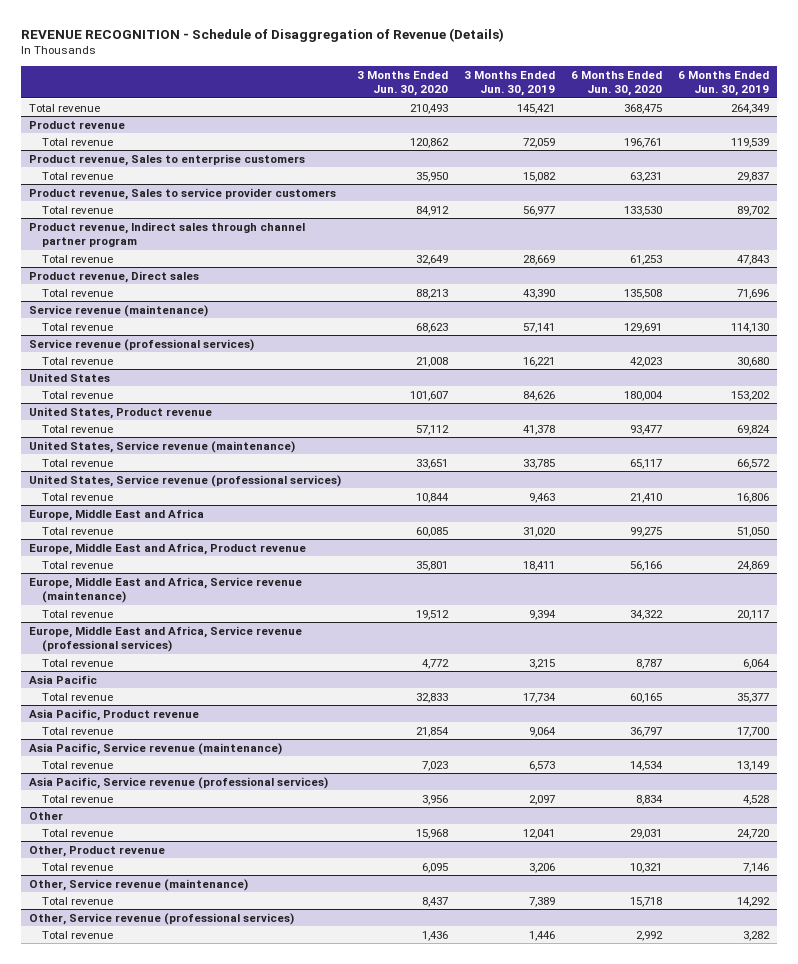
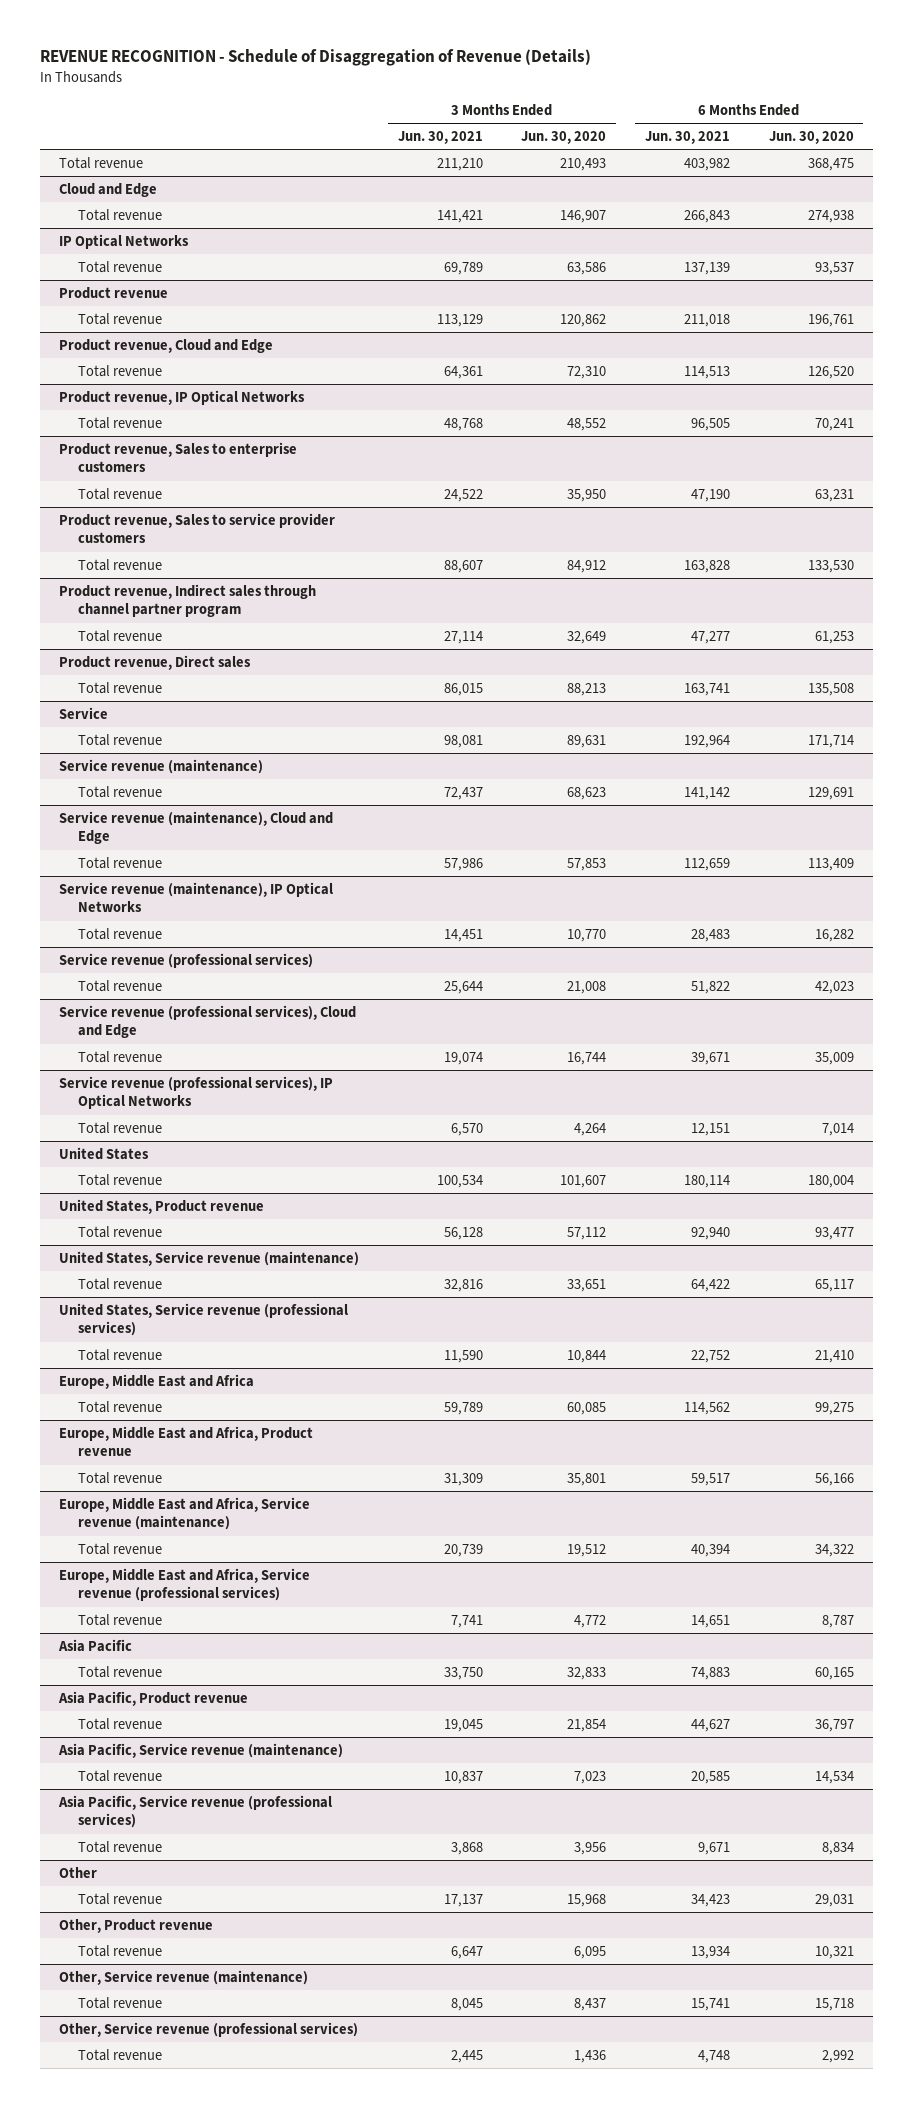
- | 3 Months Ended Jun. 30, 2020 | 3 Months Ended Jun. 30, 2019 | 6 Months Ended Jun. 30, 2020 | 6 Months Ended Jun. 30, 2019
+ | 3 Months Ended Jun. 30, 2021 | 3 Months Ended Jun. 30, 2020 | 6 Months Ended Jun. 30, 2021 | 6 Months Ended Jun. 30, 2020
+ Cloud and Edge
+ Total revenue | 141,421 | 146,907 | 266,843 | 274,938
+ IP Optical Networks
+ Total revenue | 69,789 | 63,586 | 137,139 | 93,537
+ Product revenue, Cloud and Edge
+ Total revenue | 64,361 | 72,310 | 114,513 | 126,520
+ Product revenue, IP Optical Networks
+ Total revenue | 48,768 | 48,552 | 96,505 | 70,241
+ Service
+ Total revenue | 98,081 | 89,631 | 192,964 | 171,714
+ Service revenue (maintenance), Cloud and Edge
+ Total revenue | 57,986 | 57,853 | 112,659 | 113,409
+ Service revenue (maintenance), IP Optical Networks
+ Total revenue | 14,451 | 10,770 | 28,483 | 16,282
+ Service revenue (professional services), Cloud and Edge
+ Total revenue | 19,074 | 16,744 | 39,671 | 35,009
+ Service revenue (professional services), IP Optical Networks
+ Total revenue | 6,570 | 4,264 | 12,151 | 7,014

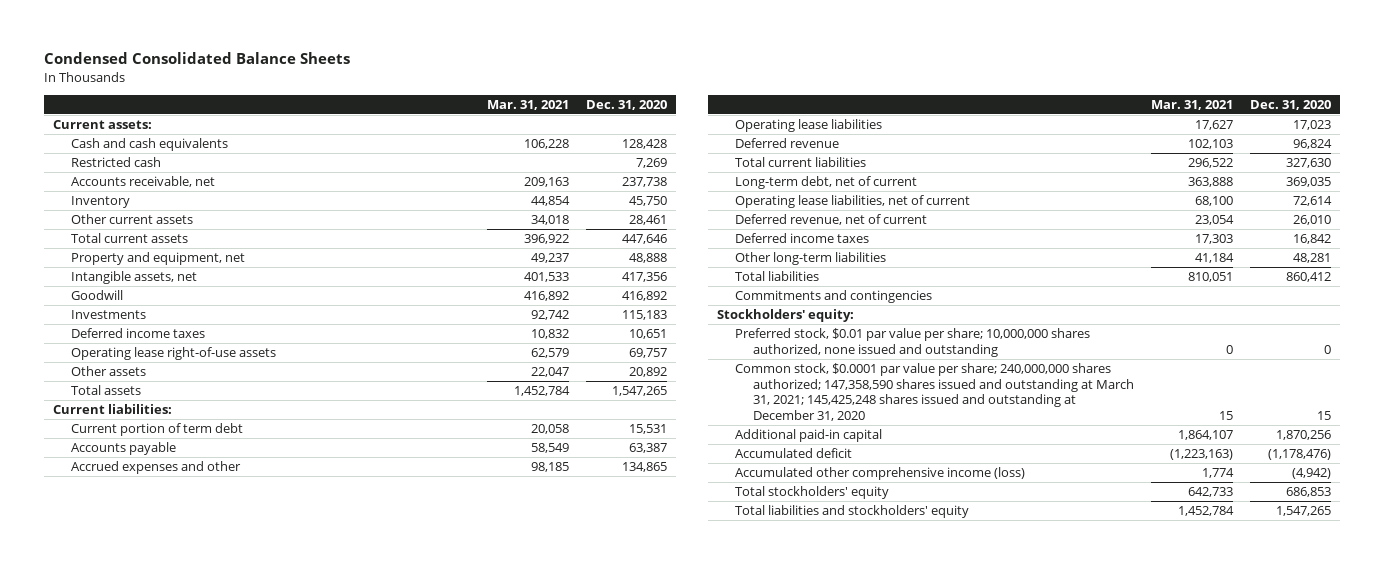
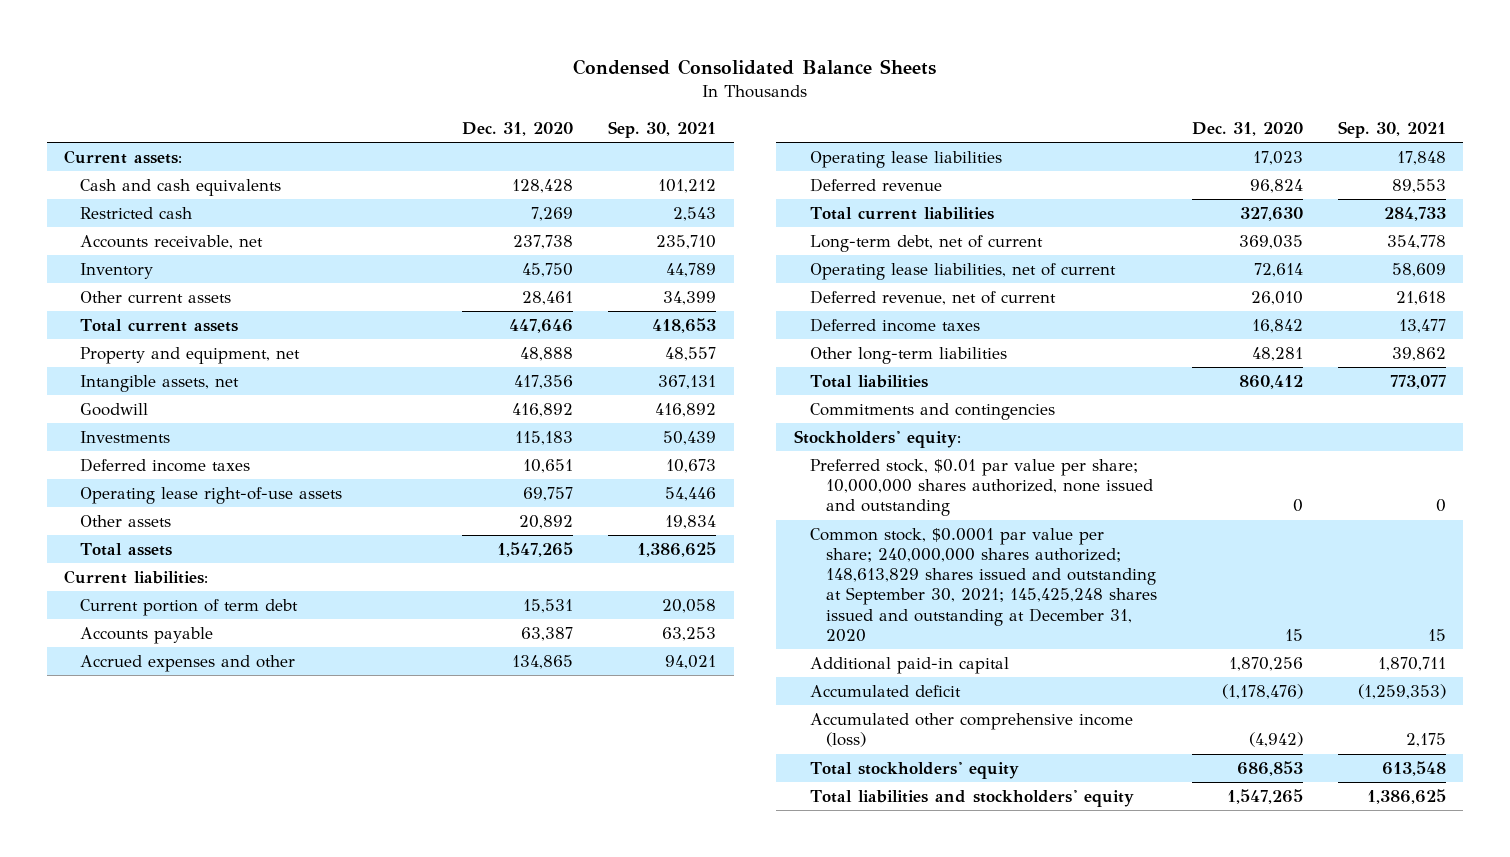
- | Mar. 31, 2021 | Dec. 31, 2020
+ | Dec. 31, 2020 | Sep. 30, 2021
- Common stock, $0.0001 par value per share; 240,000,000 shares authorized; 147,358,590 shares issued and outstanding at March 31, 2021; 145,425,248 shares issued and outstanding at December 31, 2020 | 15 | 15
+ Common stock, $0.0001 par value per share; 240,000,000 shares authorized; 148,613,829 shares issued and outstanding at September 30, 2021; 145,425,248 shares issued and outstanding at December 31, 2020 | 15 | 15

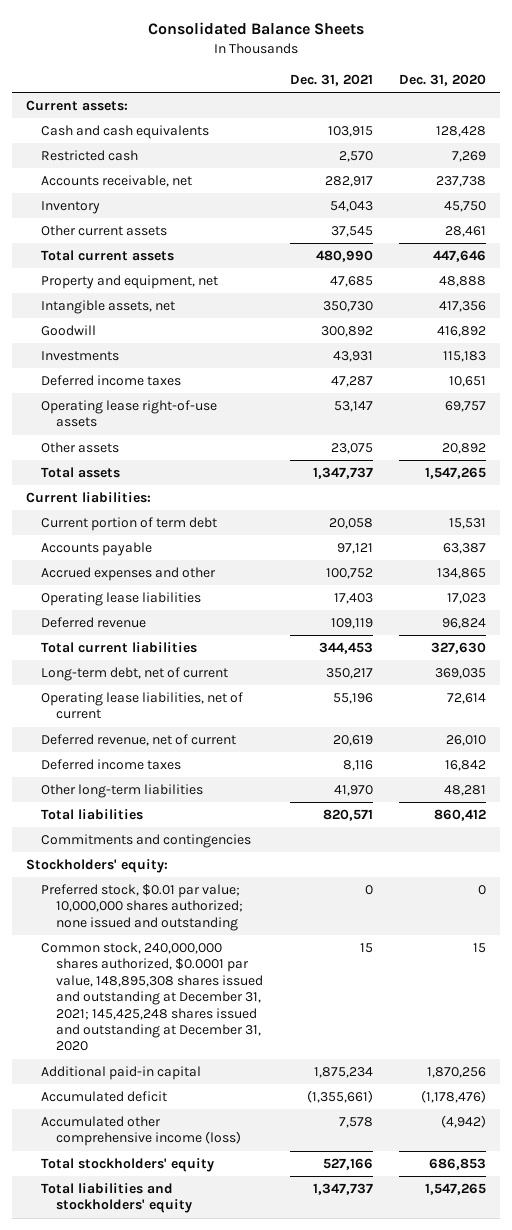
- Condensed Consolidated Balance Sheets
+ Consolidated Balance Sheets
- | Dec. 31, 2020 | Sep. 30, 2021
+ | Dec. 31, 2021 | Dec. 31, 2020
- Preferred stock, $0.01 par value per share; 10,000,000 shares authorized, none issued and outstanding | 0 | 0
- Common stock, $0.0001 par value per share; 240,000,000 shares authorized; 148,613,829 shares issued and outstanding at September 30, 2021; 145,425,248 shares issued and outstanding at December 31, 2020 | 15 | 15
+ Preferred stock, $0.01 par value; 10,000,000 shares authorized; none issued and outstanding | 0 | 0
+ Common stock, 240,000,000 shares authorized, $0.0001 par value, 148,895,308 shares issued and outstanding at December 31, 2021; 145,425,248 shares issued and outstanding at December 31, 2020 | 15 | 15

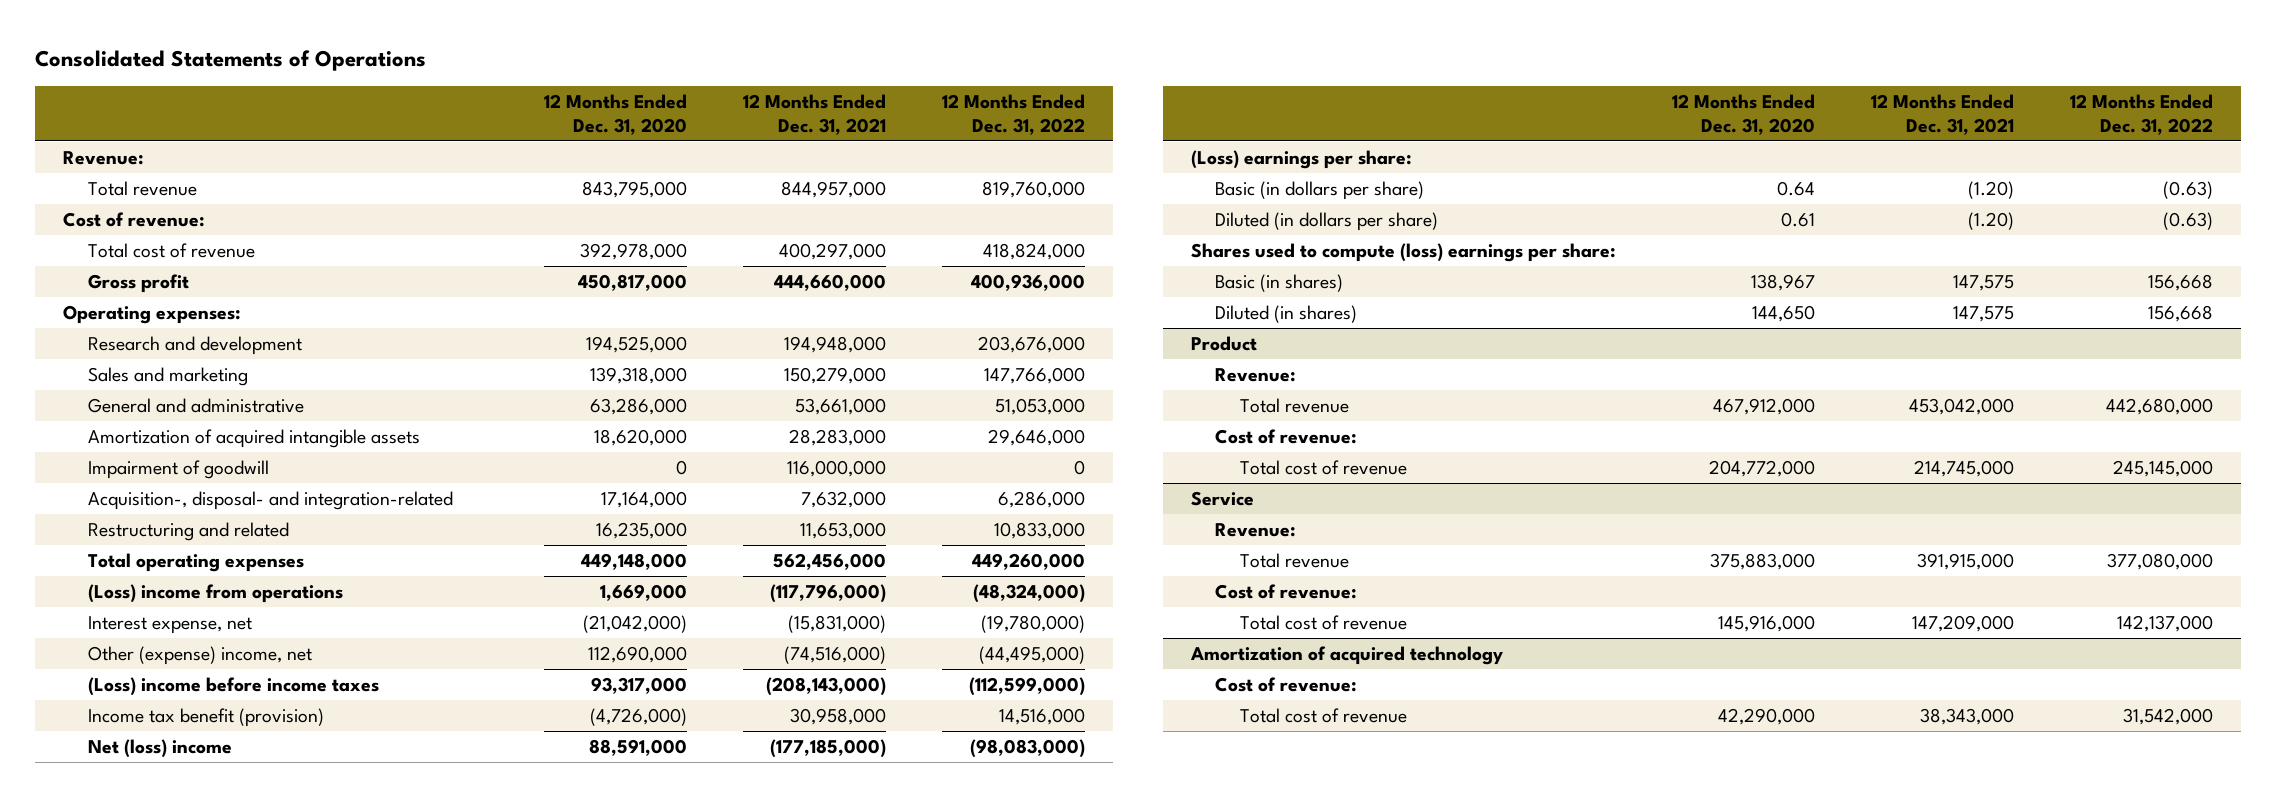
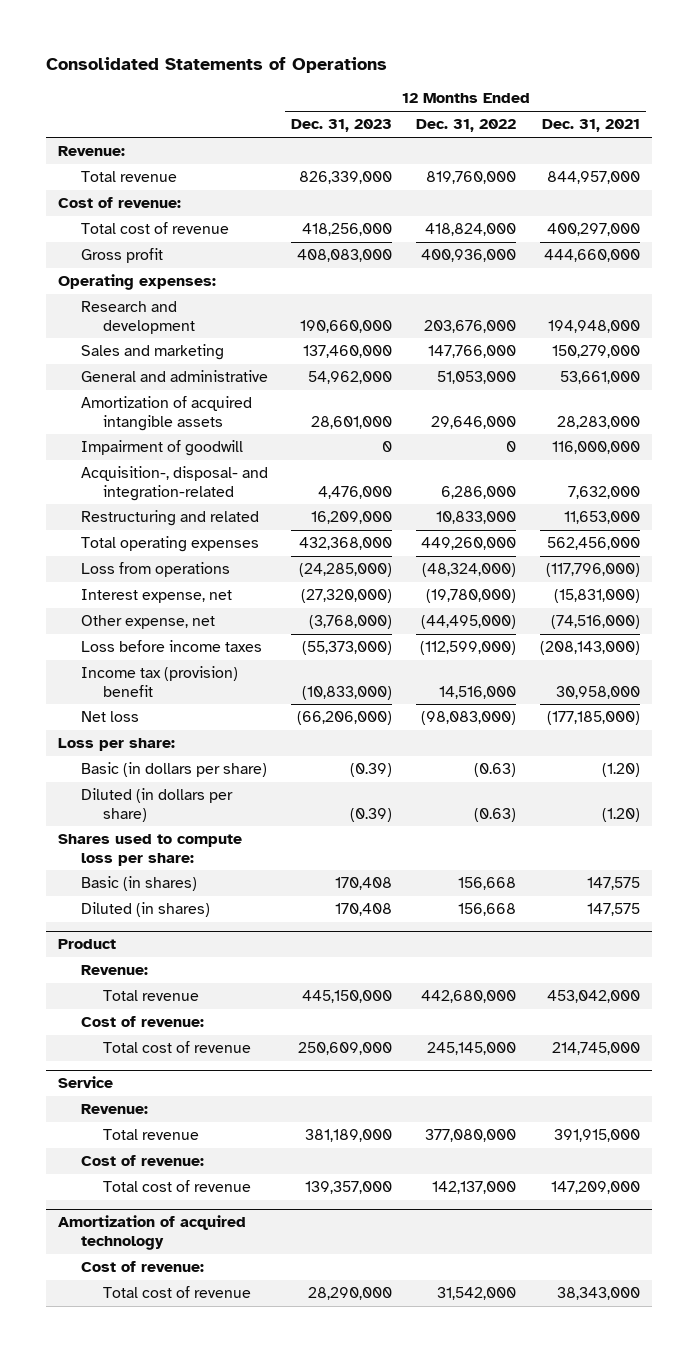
- | 12 Months Ended Dec. 31, 2020 | 12 Months Ended Dec. 31, 2021 | 12 Months Ended Dec. 31, 2022
+ | 12 Months Ended Dec. 31, 2023 | 12 Months Ended Dec. 31, 2022 | 12 Months Ended Dec. 31, 2021
- (Loss) income from operations | 1,669,000 | (117,796,000) | (48,324,000)
+ Loss from operations | (24,285,000) | (48,324,000) | (117,796,000)
- Other (expense) income, net | 112,690,000 | (74,516,000) | (44,495,000)
- (Loss) income before income taxes | 93,317,000 | (208,143,000) | (112,599,000)
- Income tax benefit (provision) | (4,726,000) | 30,958,000 | 14,516,000
- Net (loss) income | 88,591,000 | (177,185,000) | (98,083,000)
- (Loss) earnings per share:
+ Other expense, net | (3,768,000) | (44,495,000) | (74,516,000)
+ Loss before income taxes | (55,373,000) | (112,599,000) | (208,143,000)
+ Income tax (provision) benefit | (10,833,000) | 14,516,000 | 30,958,000
+ Net loss | (66,206,000) | (98,083,000) | (177,185,000)
+ Loss per share:
- Shares used to compute (loss) earnings per share:
+ Shares used to compute loss per share:

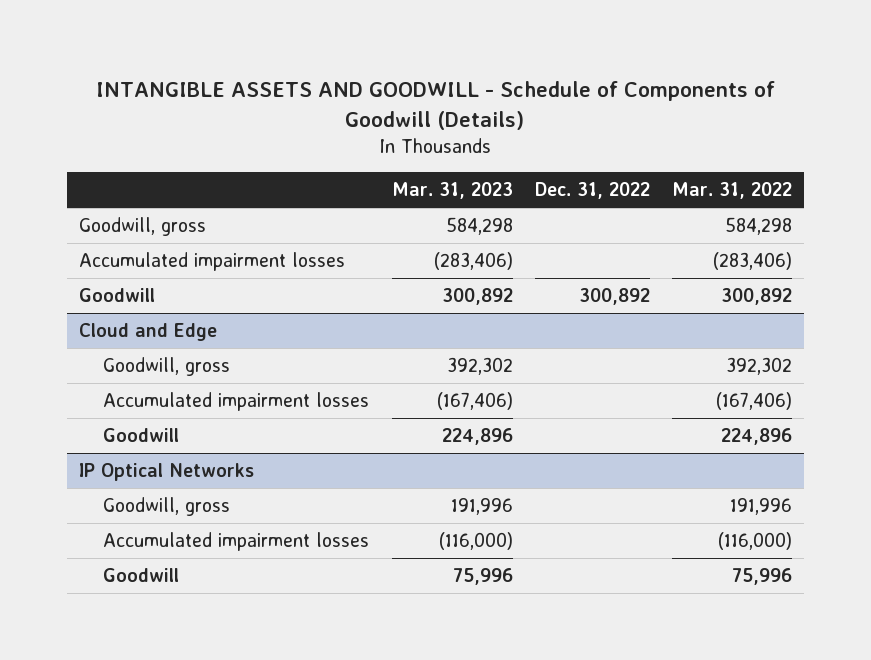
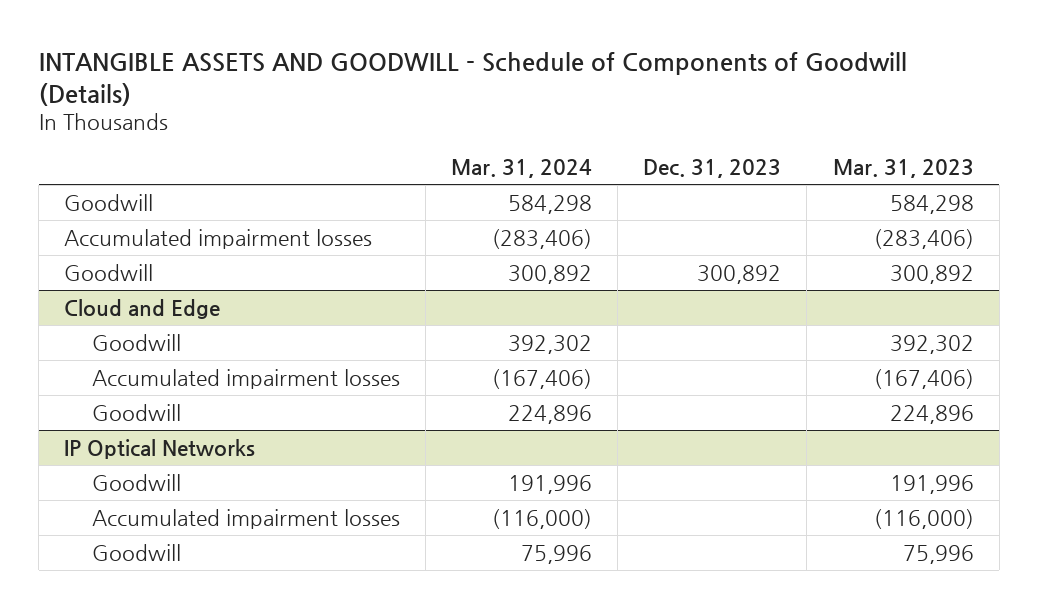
- | Mar. 31, 2023 | Dec. 31, 2022 | Mar. 31, 2022
+ | Mar. 31, 2024 | Dec. 31, 2023 | Mar. 31, 2023
- Goodwill, gross | 584,298 | | 584,298
+ Goodwill | 584,298 | | 584,298
@ Cloud and Edge
- Goodwill, gross | 392,302 | | 392,302
+ Goodwill | 392,302 | | 392,302
@ IP Optical Networks
- Goodwill, gross | 191,996 | | 191,996
+ Goodwill | 191,996 | | 191,996

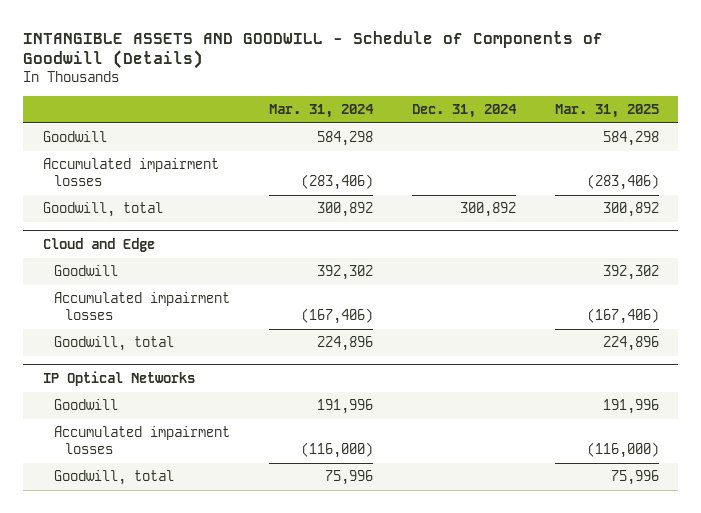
- | Mar. 31, 2024 | Dec. 31, 2023 | Mar. 31, 2023
+ | Mar. 31, 2024 | Dec. 31, 2024 | Mar. 31, 2025
- Goodwill | 300,892 | 300,892 | 300,892
+ Goodwill, total | 300,892 | 300,892 | 300,892
@ Cloud and Edge
- Goodwill | 224,896 | | 224,896
+ Goodwill, total | 224,896 | | 224,896
@ IP Optical Networks
- Goodwill | 75,996 | | 75,996
+ Goodwill, total | 75,996 | | 75,996

